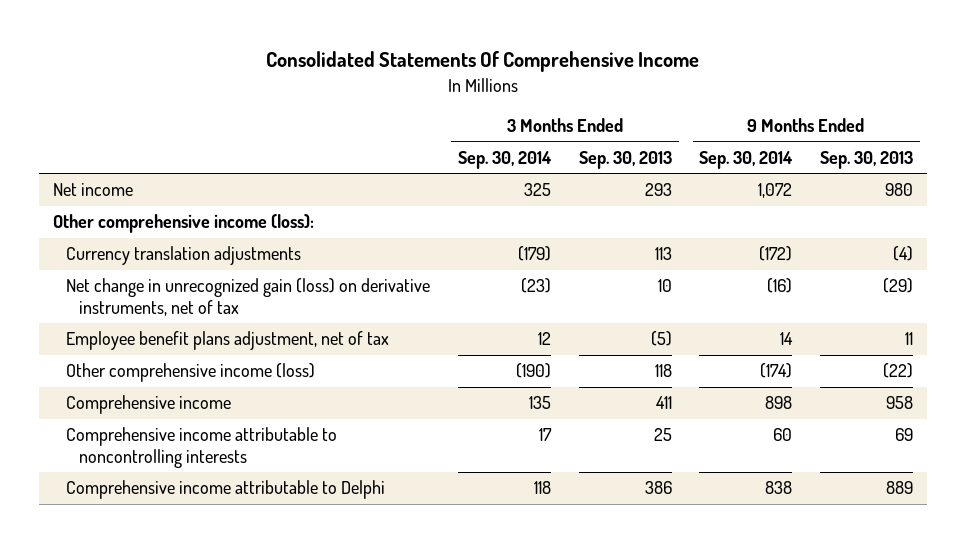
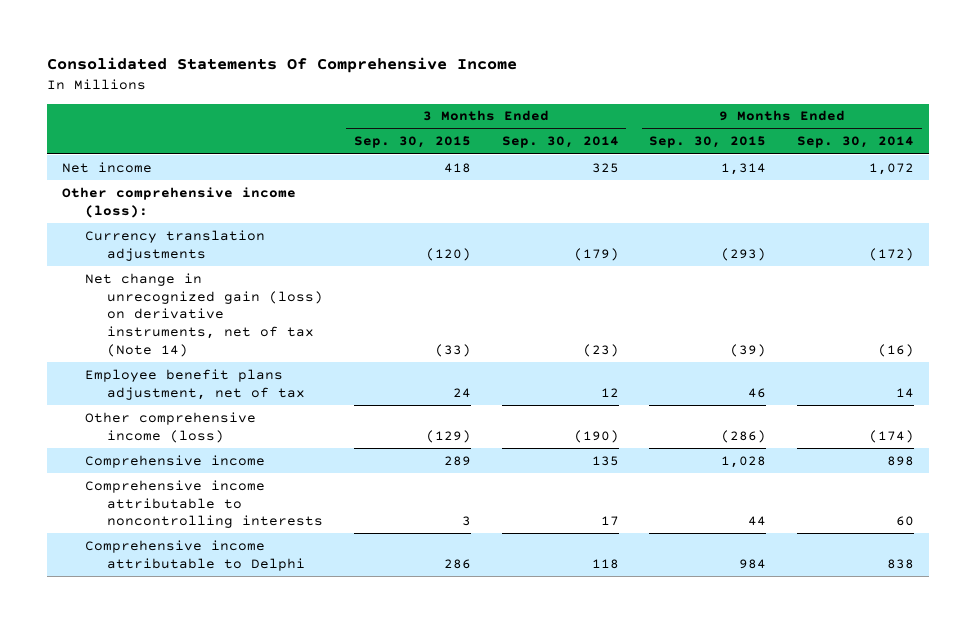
- | 3 Months Ended Sep. 30, 2014 | 3 Months Ended Sep. 30, 2013 | 9 Months Ended Sep. 30, 2014 | 9 Months Ended Sep. 30, 2013
+ | 3 Months Ended Sep. 30, 2015 | 3 Months Ended Sep. 30, 2014 | 9 Months Ended Sep. 30, 2015 | 9 Months Ended Sep. 30, 2014
- Net change in unrecognized gain (loss) on derivative instruments, net of tax | (23) | 10 | (16) | (29)
+ Net change in unrecognized gain (loss) on derivative instruments, net of tax (Note 14) | (33) | (23) | (39) | (16)

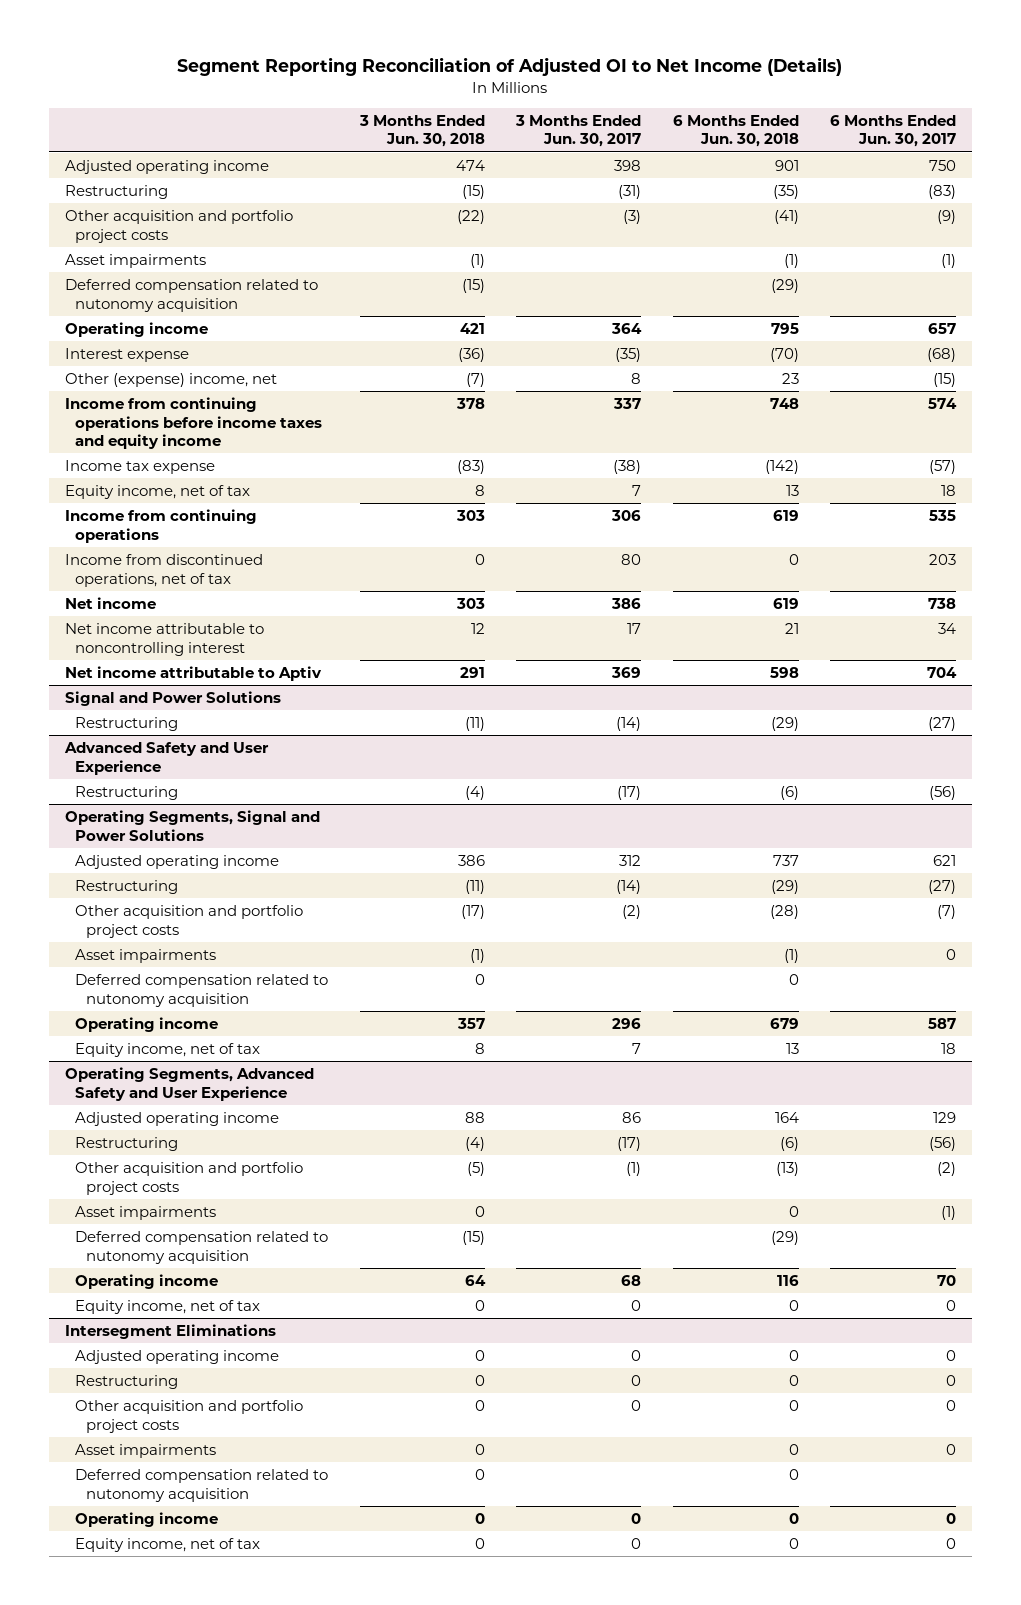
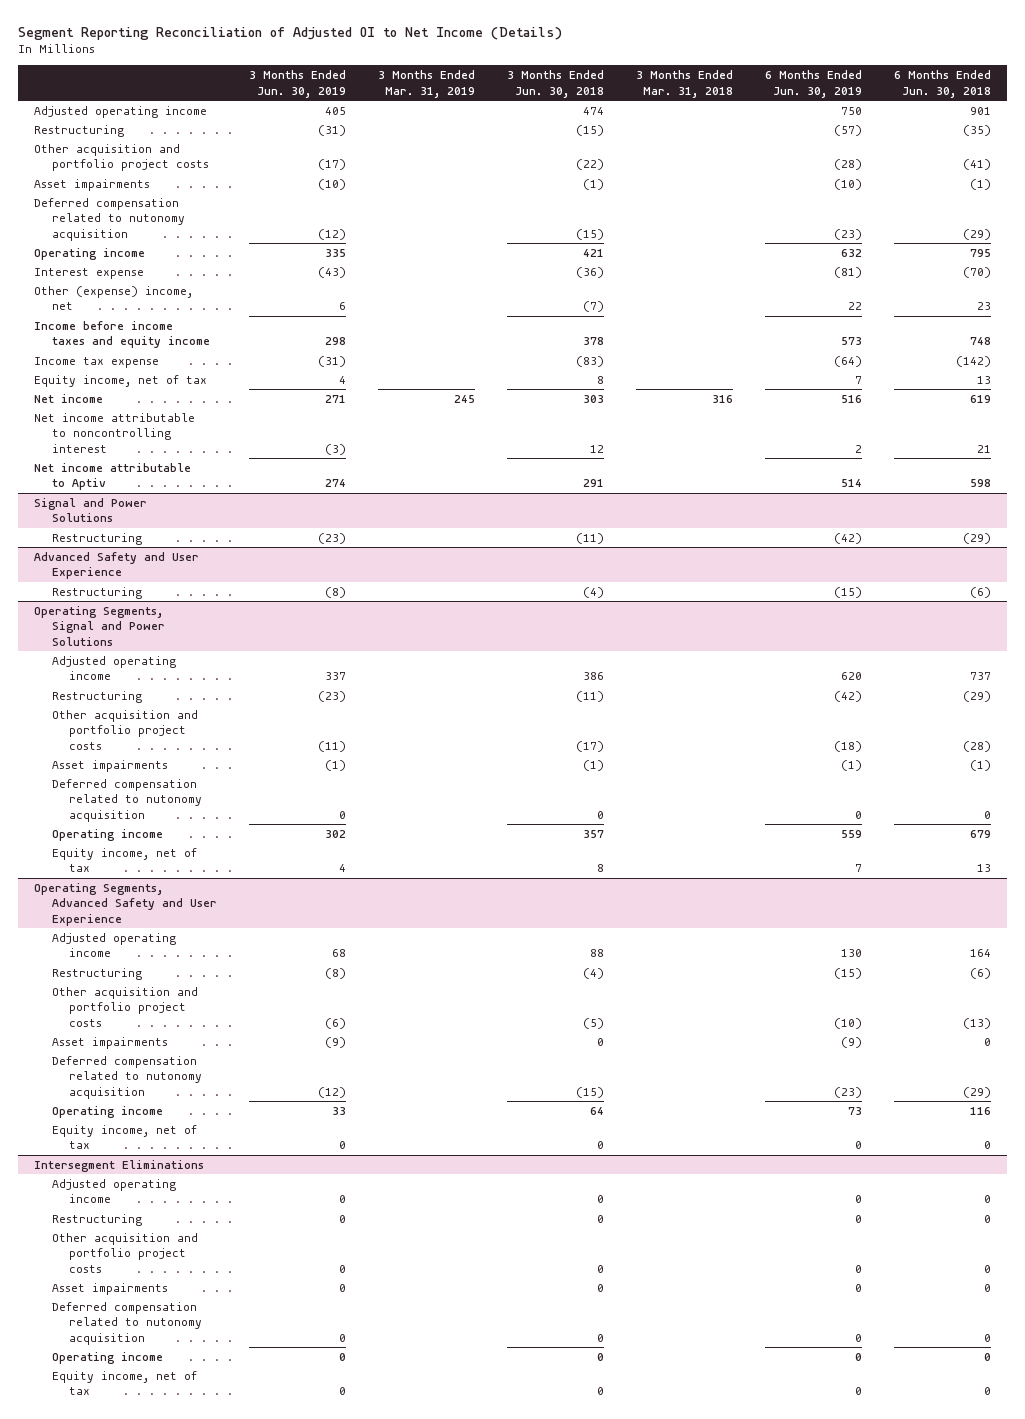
- | 3 Months Ended Jun. 30, 2018 | 3 Months Ended Jun. 30, 2017 | 6 Months Ended Jun. 30, 2018 | 6 Months Ended Jun. 30, 2017
+ | 3 Months Ended Jun. 30, 2019 | 3 Months Ended Mar. 31, 2019 | 3 Months Ended Jun. 30, 2018 | 3 Months Ended Mar. 31, 2018 | 6 Months Ended Jun. 30, 2019 | 6 Months Ended Jun. 30, 2018
- Income from continuing operations before income taxes and equity income | 378 | 337 | 748 | 574
+ Income before income taxes and equity income | 298 | | 378 | | 573 | 748
- Income from continuing operations | 303 | 306 | 619 | 535
- Income from discontinued operations, net of tax | 0 | 80 | 0 | 203

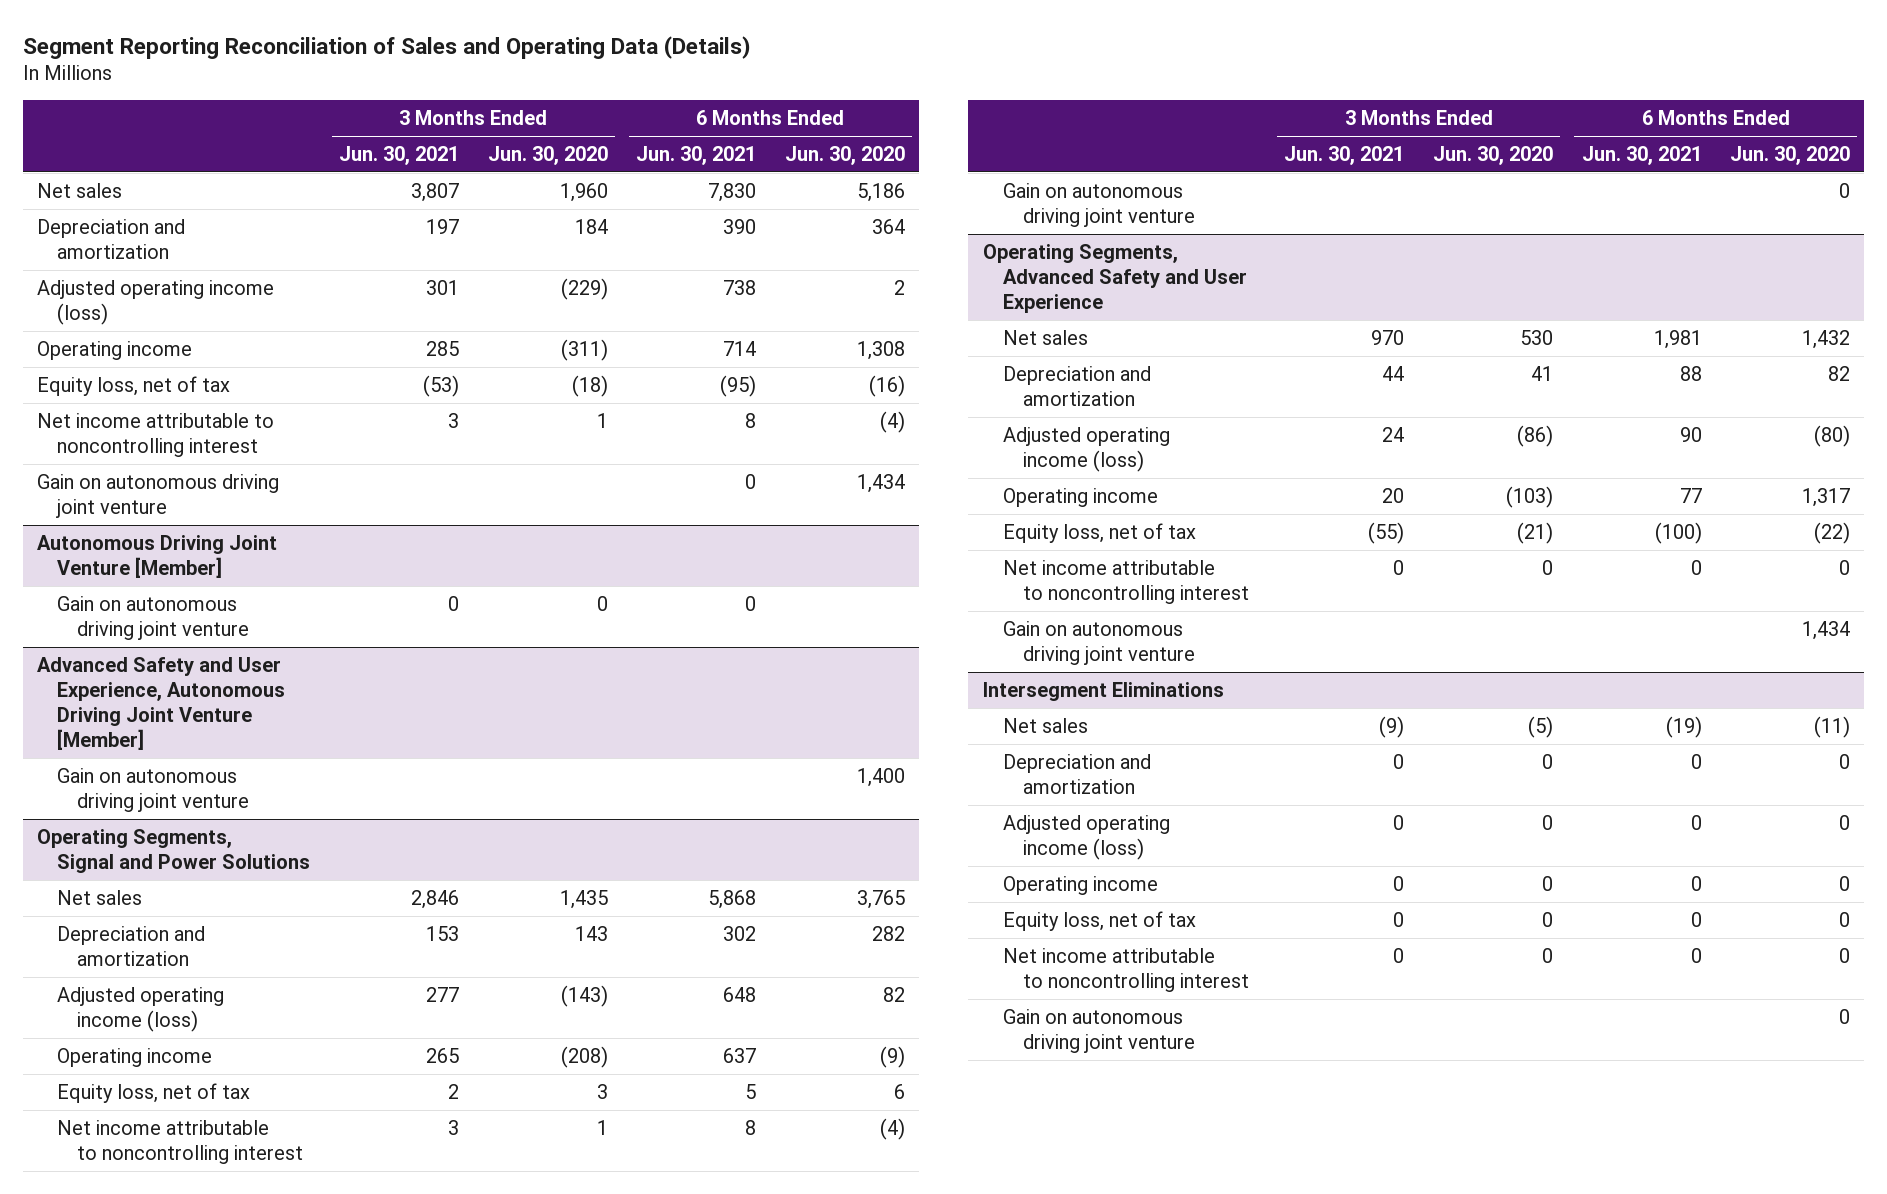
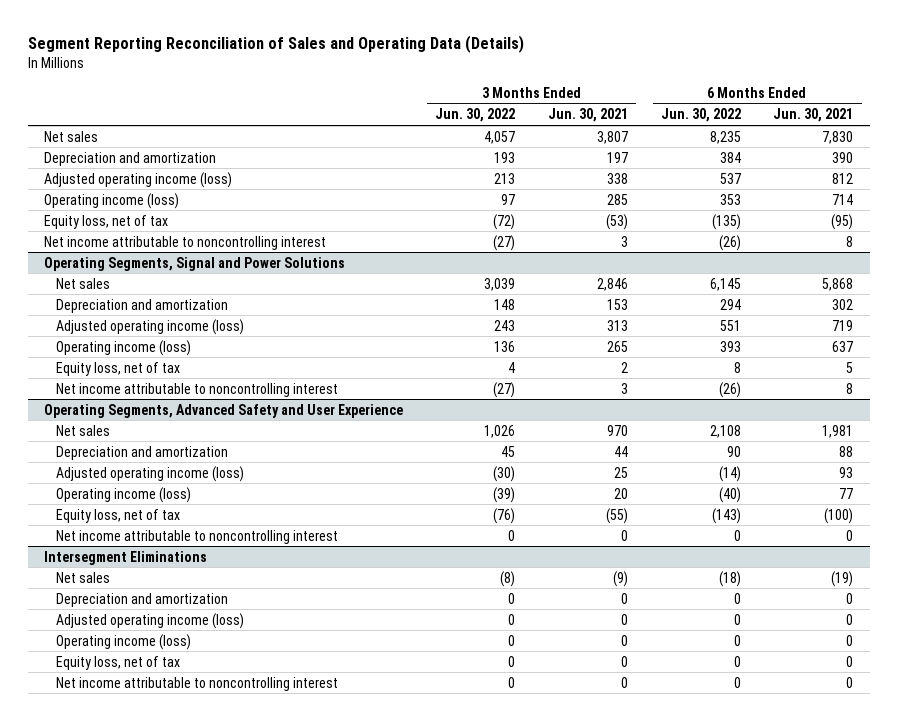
- | 3 Months Ended Jun. 30, 2021 | 3 Months Ended Jun. 30, 2020 | 6 Months Ended Jun. 30, 2021 | 6 Months Ended Jun. 30, 2020
+ | 3 Months Ended Jun. 30, 2022 | 3 Months Ended Jun. 30, 2021 | 6 Months Ended Jun. 30, 2022 | 6 Months Ended Jun. 30, 2021
- Adjusted operating income (loss) | 301 | (229) | 738 | 2
- Operating income | 285 | (311) | 714 | 1,308
+ Adjusted operating income (loss) | 213 | 338 | 537 | 812
+ Operating income (loss) | 97 | 285 | 353 | 714
- Gain on autonomous driving joint venture | | | 0 | 1,434
- Autonomous Driving Joint Venture [Member]
- Gain on autonomous driving joint venture | 0 | 0 | 0 |
- Advanced Safety and User Experience, Autonomous Driving Joint Venture [Member]
- Gain on autonomous driving joint venture | | | | 1,400
@ Operating Segments, Signal and Power Solutions
- Adjusted operating income (loss) | 277 | (143) | 648 | 82
- Operating income | 265 | (208) | 637 | (9)
+ Adjusted operating income (loss) | 243 | 313 | 551 | 719
+ Operating income (loss) | 136 | 265 | 393 | 637
- Gain on autonomous driving joint venture | | | | 0
@ Operating Segments, Advanced Safety and User Experience
- Adjusted operating income (loss) | 24 | (86) | 90 | (80)
- Operating income | 20 | (103) | 77 | 1,317
+ Adjusted operating income (loss) | (30) | 25 | (14) | 93
+ Operating income (loss) | (39) | 20 | (40) | 77
- Gain on autonomous driving joint venture | | | | 1,434
@ Intersegment Eliminations
- Operating income | 0 | 0 | 0 | 0
+ Operating income (loss) | 0 | 0 | 0 | 0
- Gain on autonomous driving joint venture | | | | 0

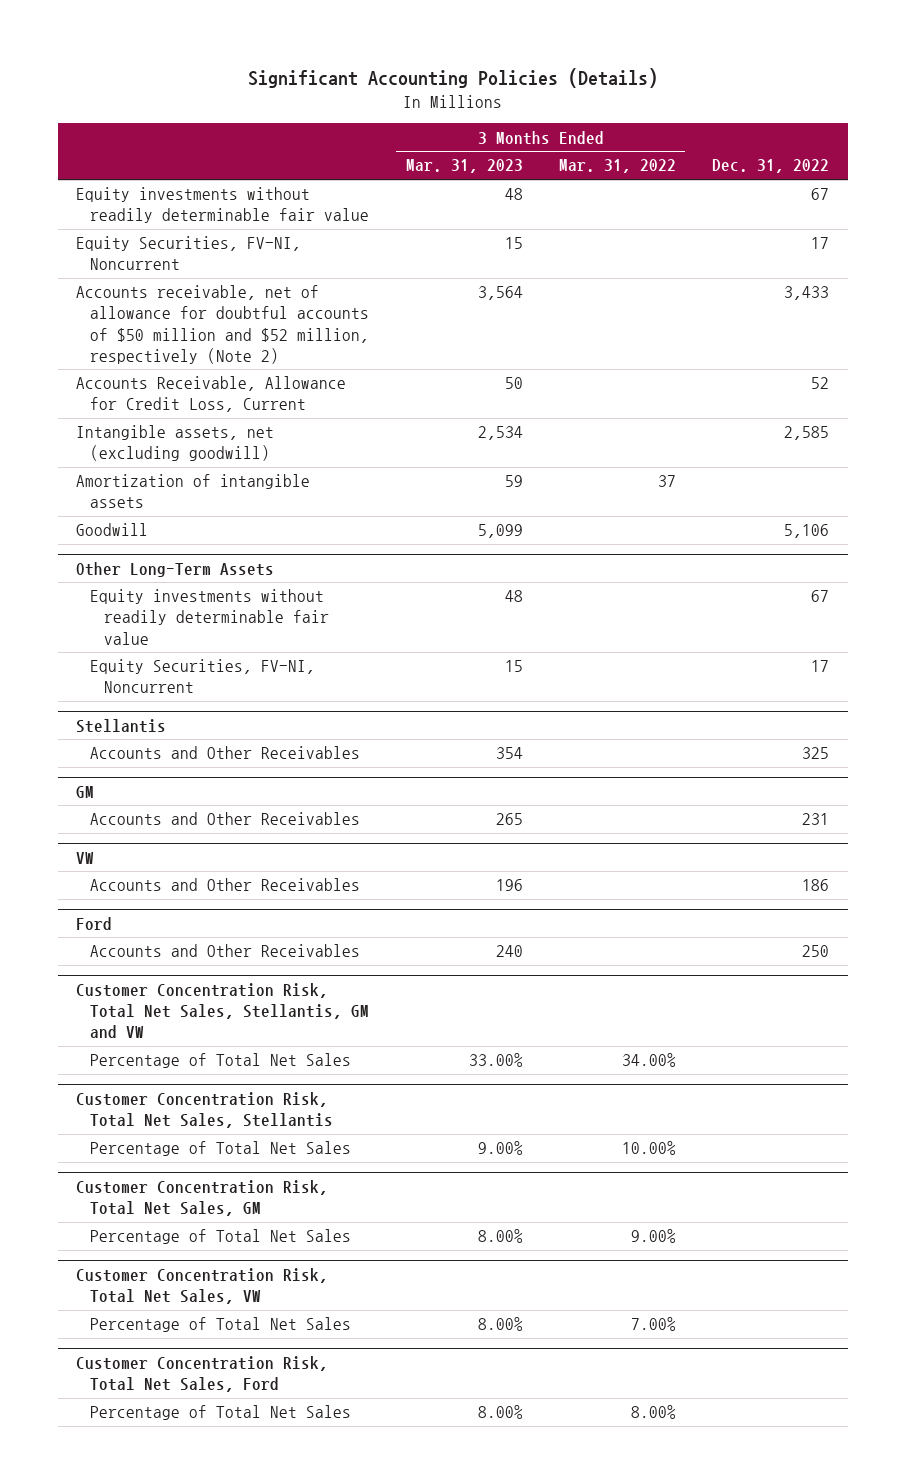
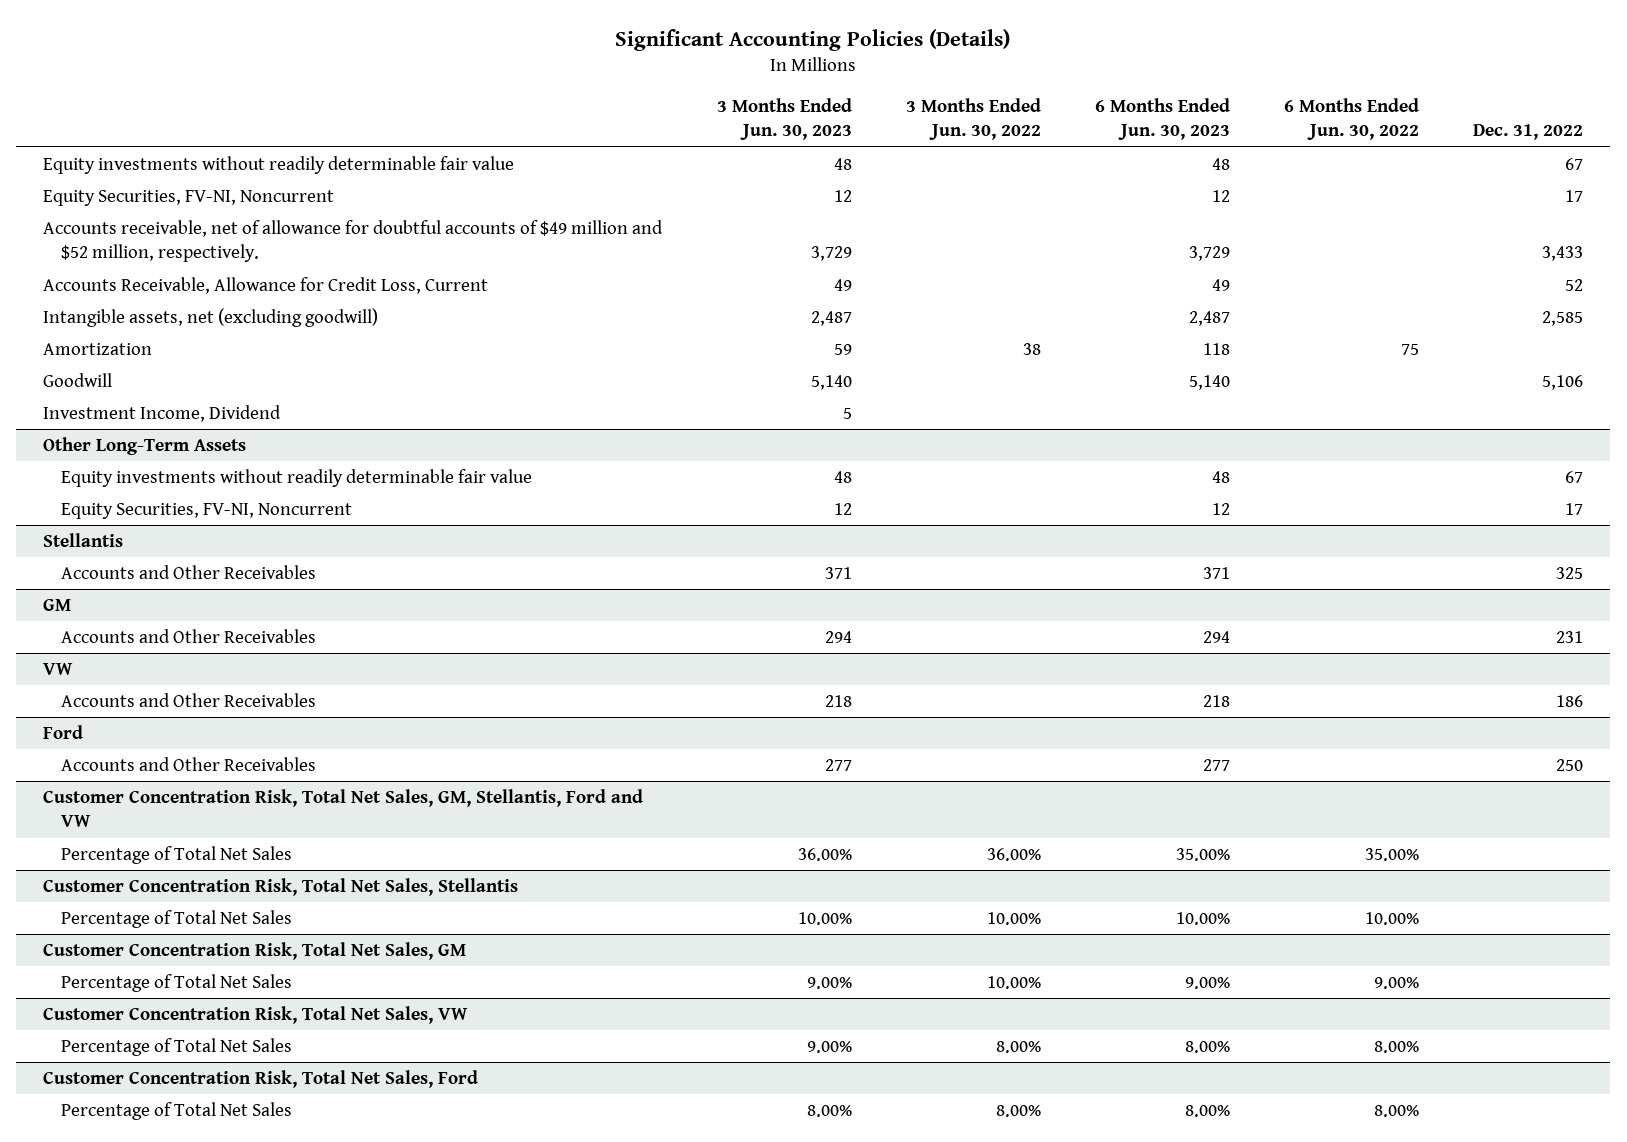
- | 3 Months Ended Mar. 31, 2023 | 3 Months Ended Mar. 31, 2022 | Dec. 31, 2022
+ | 3 Months Ended Jun. 30, 2023 | 3 Months Ended Jun. 30, 2022 | 6 Months Ended Jun. 30, 2023 | 6 Months Ended Jun. 30, 2022 | Dec. 31, 2022
- Accounts receivable, net of allowance for doubtful accounts of $50 million and $52 million, respectively (Note 2) | 3,564 | | 3,433
+ Accounts receivable, net of allowance for doubtful accounts of $49 million and $52 million, respectively. | 3,729 | | 3,729 | | 3,433
- Amortization of intangible assets | 59 | 37 |
+ Amortization | 59 | 38 | 118 | 75 |
+ Investment Income, Dividend | 5 | | | |
- Customer Concentration Risk, Total Net Sales, Stellantis, GM and VW
+ Customer Concentration Risk, Total Net Sales, GM, Stellantis, Ford and VW

